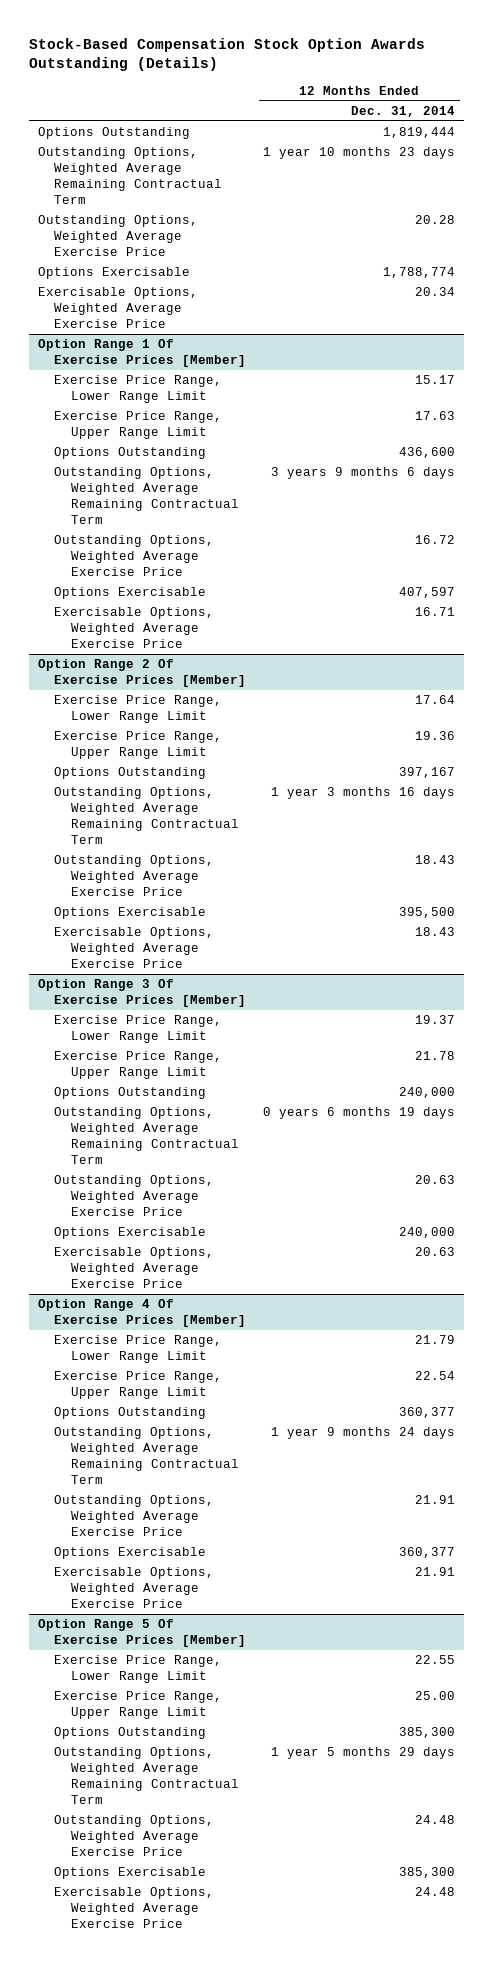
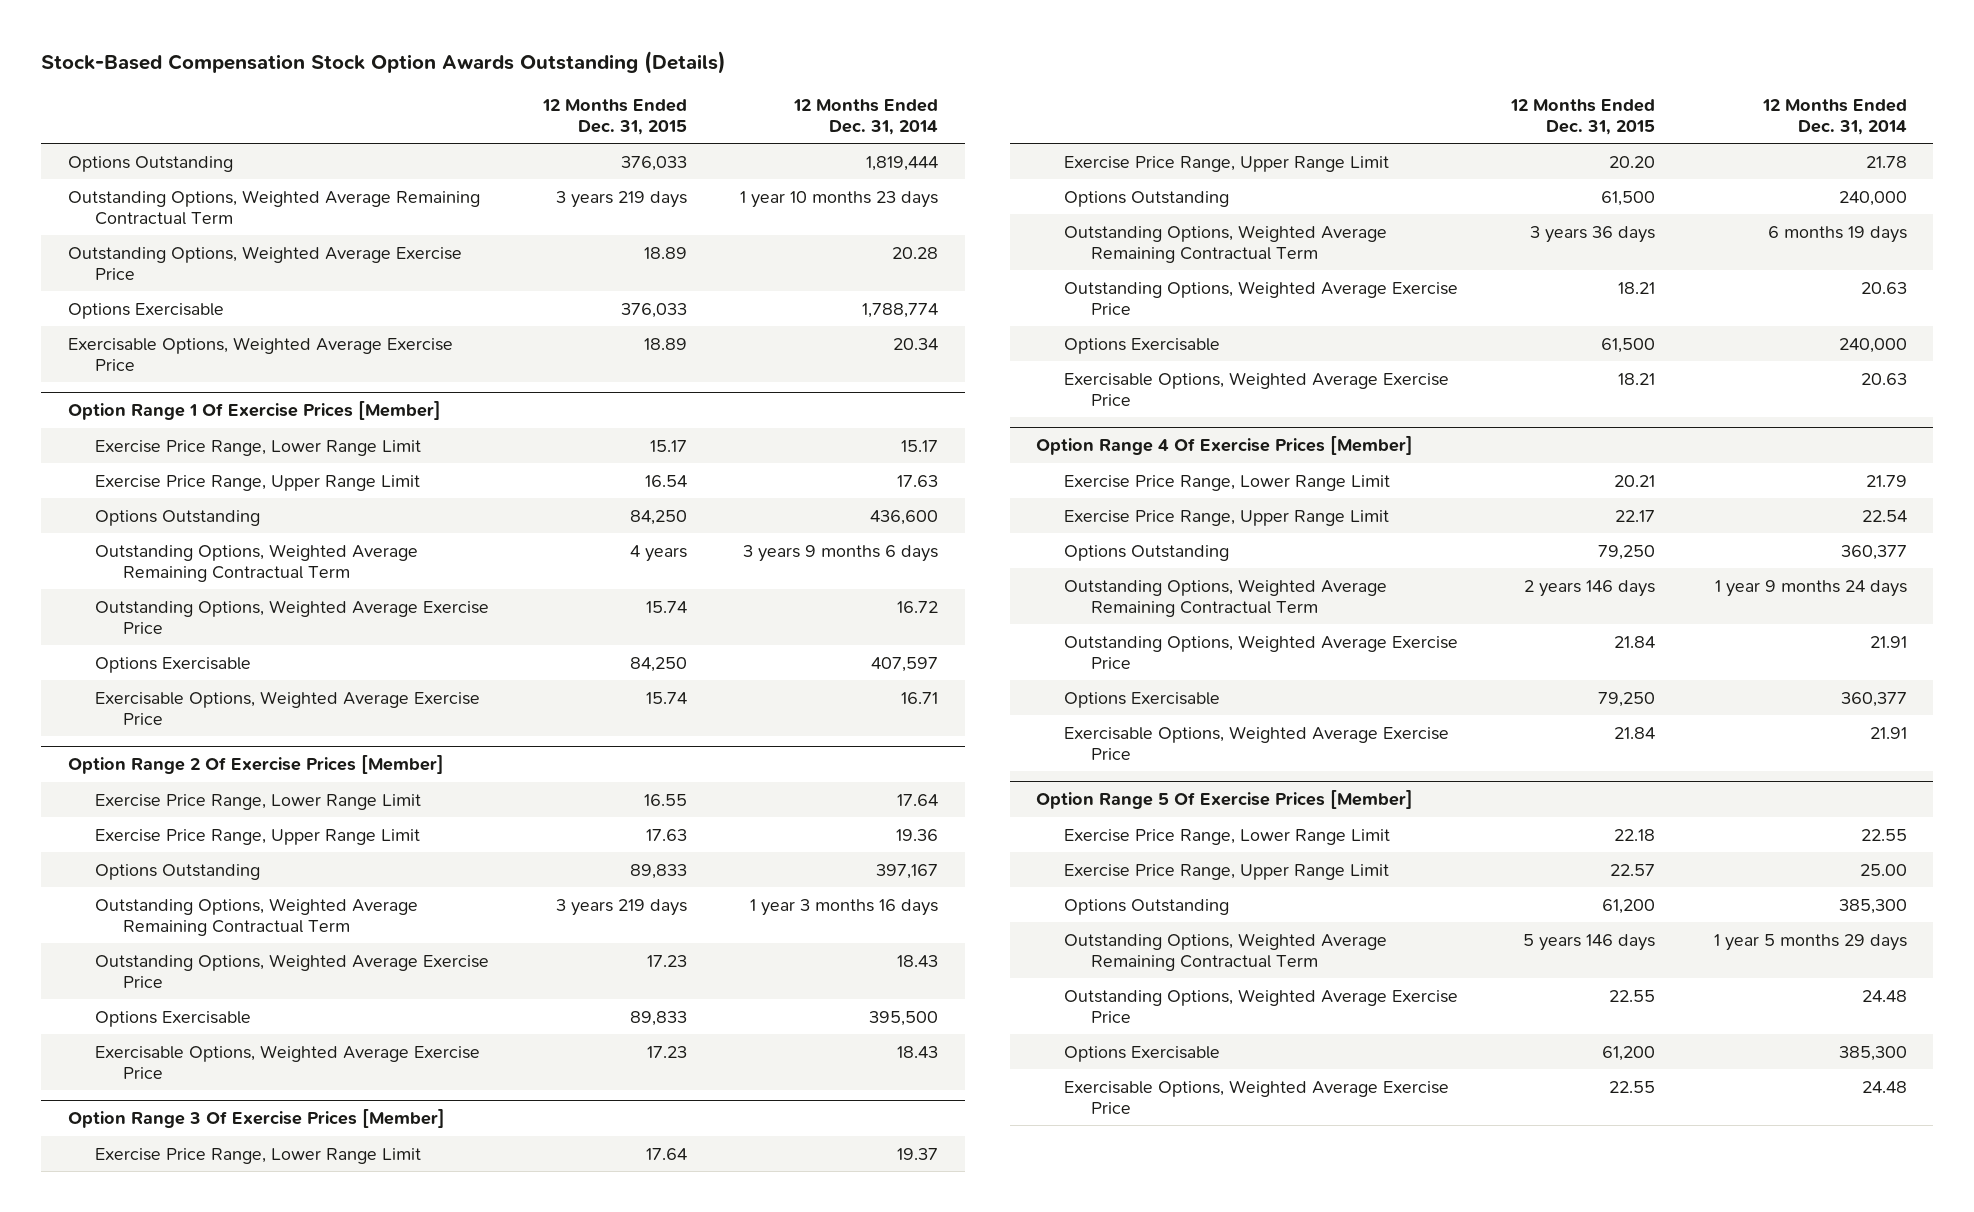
- | 12 Months Ended Dec. 31, 2014
+ | 12 Months Ended Dec. 31, 2015 | 12 Months Ended Dec. 31, 2014
@ Option Range 3 Of Exercise Prices [Member]
- Outstanding Options, Weighted Average Remaining Contractual Term | 0 years 6 months 19 days
+ Outstanding Options, Weighted Average Remaining Contractual Term | 3 years 36 days | 6 months 19 days

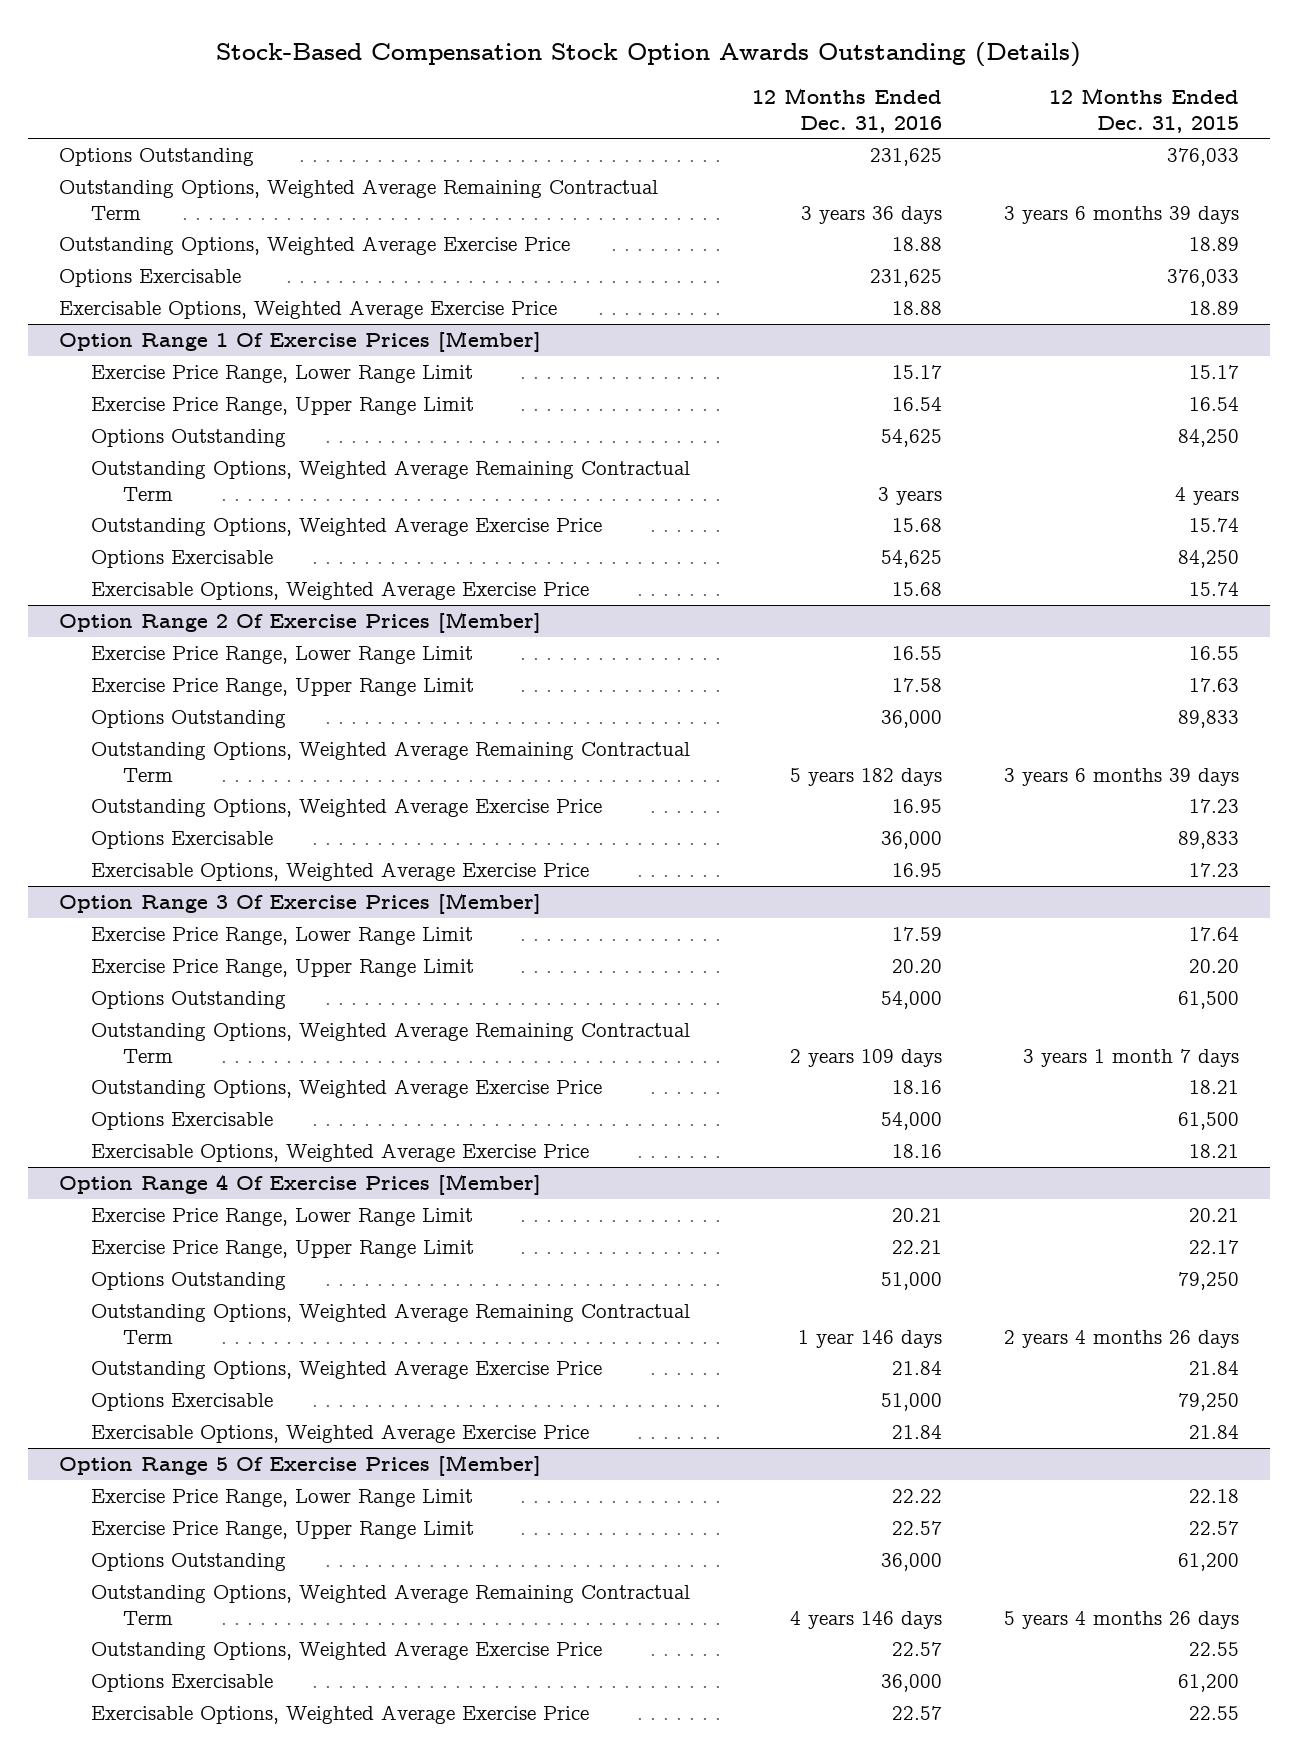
- | 12 Months Ended Dec. 31, 2015 | 12 Months Ended Dec. 31, 2014
+ | 12 Months Ended Dec. 31, 2016 | 12 Months Ended Dec. 31, 2015
- Outstanding Options, Weighted Average Remaining Contractual Term | 3 years 219 days | 1 year 10 months 23 days
+ Outstanding Options, Weighted Average Remaining Contractual Term | 3 years 36 days | 3 years 6 months 39 days
@ Option Range 2 Of Exercise Prices [Member]
- Outstanding Options, Weighted Average Remaining Contractual Term | 3 years 219 days | 1 year 3 months 16 days
+ Outstanding Options, Weighted Average Remaining Contractual Term | 5 years 182 days | 3 years 6 months 39 days
@ Option Range 3 Of Exercise Prices [Member]
- Outstanding Options, Weighted Average Remaining Contractual Term | 3 years 36 days | 6 months 19 days
+ Outstanding Options, Weighted Average Remaining Contractual Term | 2 years 109 days | 3 years 1 month 7 days
@ Option Range 4 Of Exercise Prices [Member]
- Outstanding Options, Weighted Average Remaining Contractual Term | 2 years 146 days | 1 year 9 months 24 days
+ Outstanding Options, Weighted Average Remaining Contractual Term | 1 year 146 days | 2 years 4 months 26 days
@ Option Range 5 Of Exercise Prices [Member]
- Outstanding Options, Weighted Average Remaining Contractual Term | 5 years 146 days | 1 year 5 months 29 days
+ Outstanding Options, Weighted Average Remaining Contractual Term | 4 years 146 days | 5 years 4 months 26 days

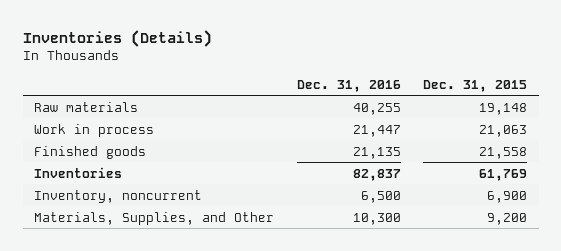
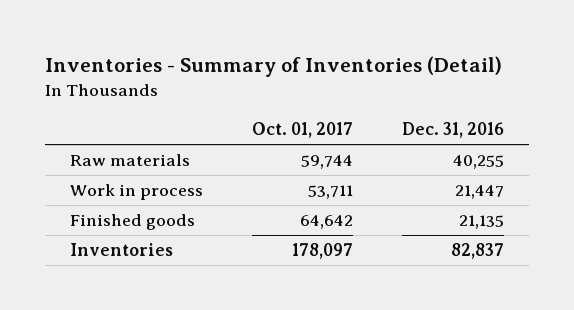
- Inventories (Details)
+ Inventories - Summary of Inventories (Detail)
- | Dec. 31, 2016 | Dec. 31, 2015
+ | Oct. 01, 2017 | Dec. 31, 2016
- Inventory, noncurrent | 6,500 | 6,900
- Materials, Supplies, and Other | 10,300 | 9,200

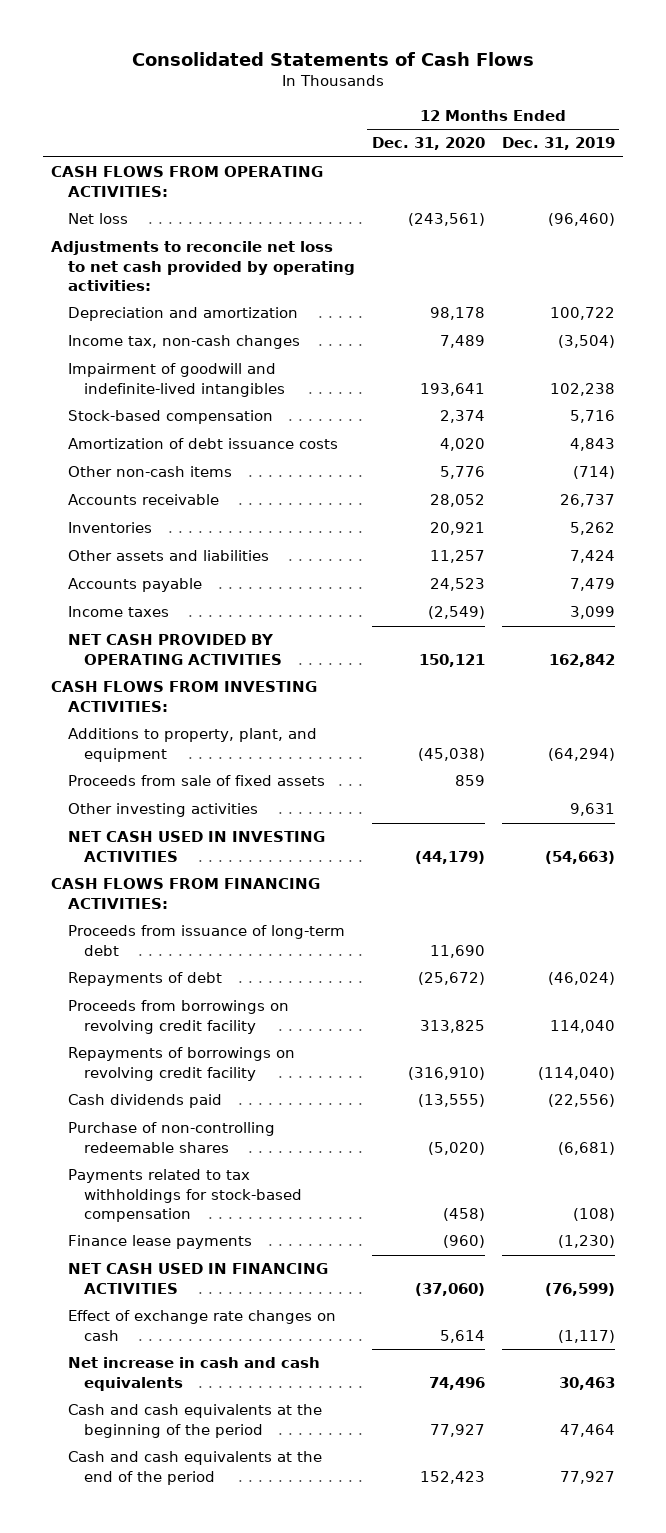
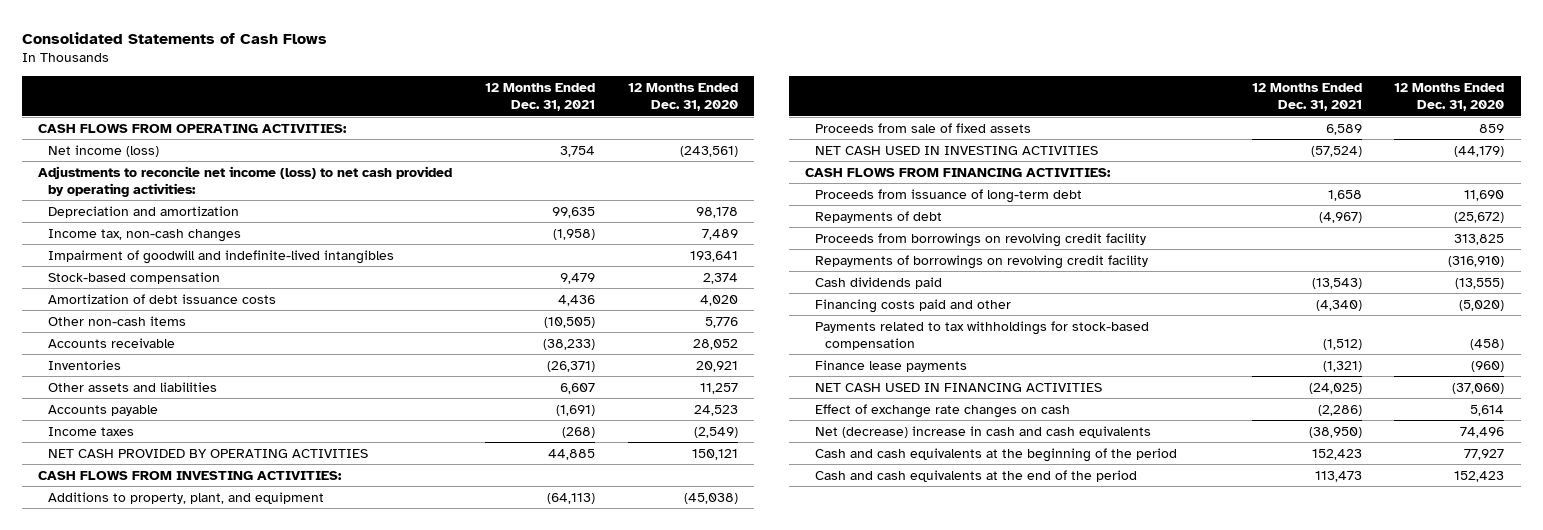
- | 12 Months Ended Dec. 31, 2020 | 12 Months Ended Dec. 31, 2019
+ | 12 Months Ended Dec. 31, 2021 | 12 Months Ended Dec. 31, 2020
- Net loss | (243,561) | (96,460)
- Adjustments to reconcile net loss to net cash provided by operating activities:
+ Net income (loss) | 3,754 | (243,561)
+ Adjustments to reconcile net income (loss) to net cash provided by operating activities:
- Other investing activities | | 9,631
- Purchase of non-controlling redeemable shares | (5,020) | (6,681)
+ Financing costs paid and other | (4,340) | (5,020)
- Net increase in cash and cash equivalents | 74,496 | 30,463
+ Net (decrease) increase in cash and cash equivalents | (38,950) | 74,496

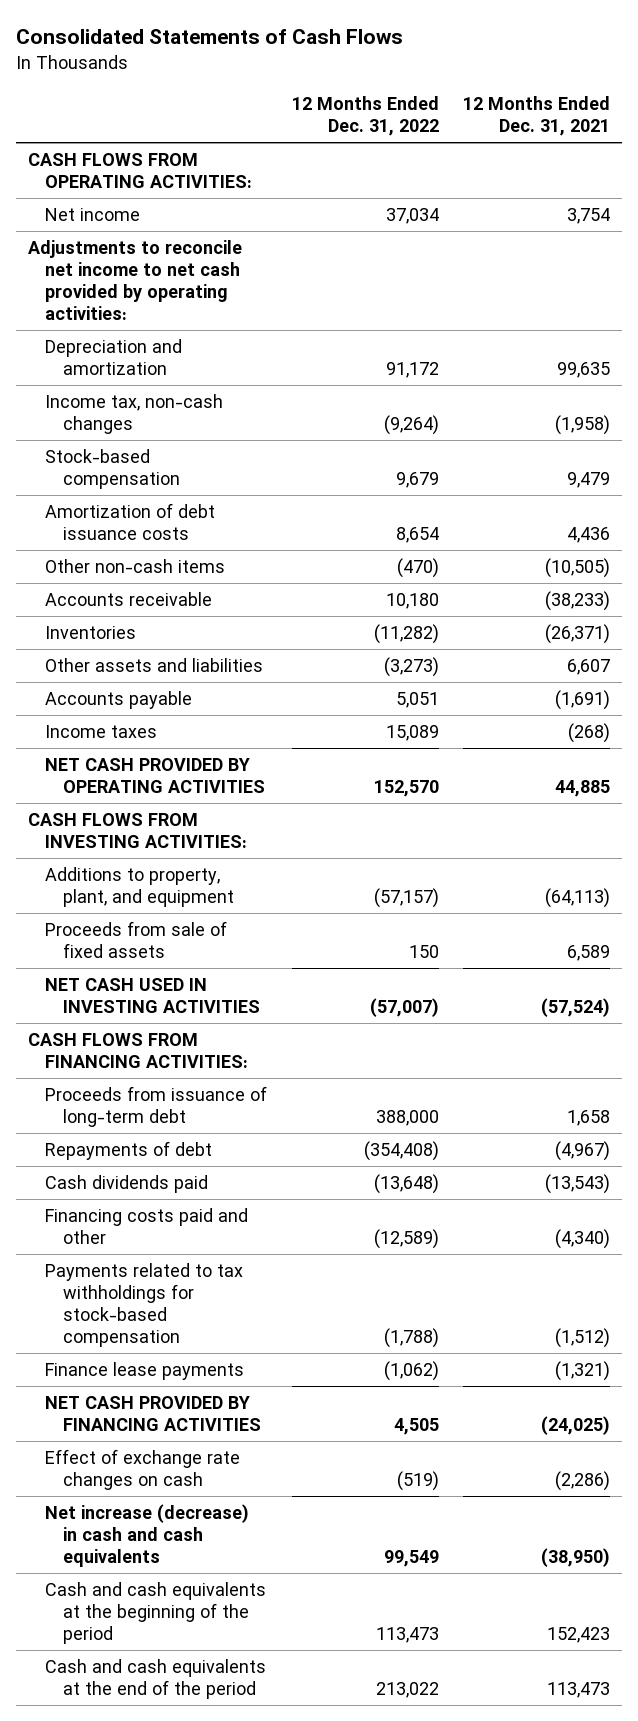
- | 12 Months Ended Dec. 31, 2021 | 12 Months Ended Dec. 31, 2020
+ | 12 Months Ended Dec. 31, 2022 | 12 Months Ended Dec. 31, 2021
- Net income (loss) | 3,754 | (243,561)
- Adjustments to reconcile net income (loss) to net cash provided by operating activities:
+ Net income | 37,034 | 3,754
+ Adjustments to reconcile net income to net cash provided by operating activities:
- Impairment of goodwill and indefinite-lived intangibles | | 193,641
- Proceeds from borrowings on revolving credit facility | | 313,825
- Repayments of borrowings on revolving credit facility | | (316,910)
- NET CASH USED IN FINANCING ACTIVITIES | (24,025) | (37,060)
+ NET CASH PROVIDED BY FINANCING ACTIVITIES | 4,505 | (24,025)
- Net (decrease) increase in cash and cash equivalents | (38,950) | 74,496
+ Net increase (decrease) in cash and cash equivalents | 99,549 | (38,950)

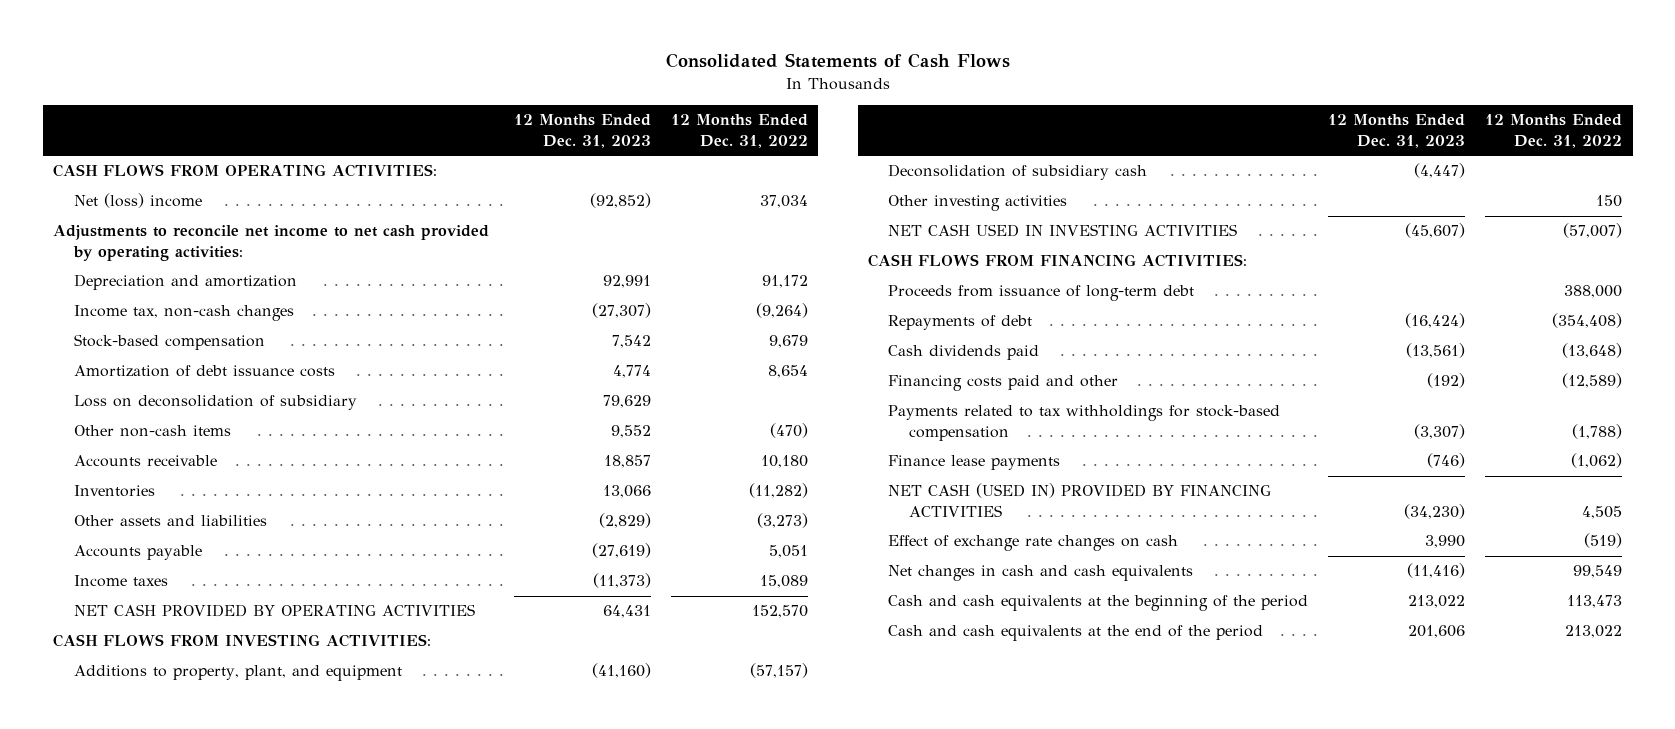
- | 12 Months Ended Dec. 31, 2022 | 12 Months Ended Dec. 31, 2021
+ | 12 Months Ended Dec. 31, 2023 | 12 Months Ended Dec. 31, 2022
- Net income | 37,034 | 3,754
+ Net (loss) income | (92,852) | 37,034
+ Loss on deconsolidation of subsidiary | 79,629 |
- Proceeds from sale of fixed assets | 150 | 6,589
+ Deconsolidation of subsidiary cash | (4,447) |
+ Other investing activities | | 150
- NET CASH PROVIDED BY FINANCING ACTIVITIES | 4,505 | (24,025)
+ NET CASH (USED IN) PROVIDED BY FINANCING ACTIVITIES | (34,230) | 4,505
- Net increase (decrease) in cash and cash equivalents | 99,549 | (38,950)
+ Net changes in cash and cash equivalents | (11,416) | 99,549

